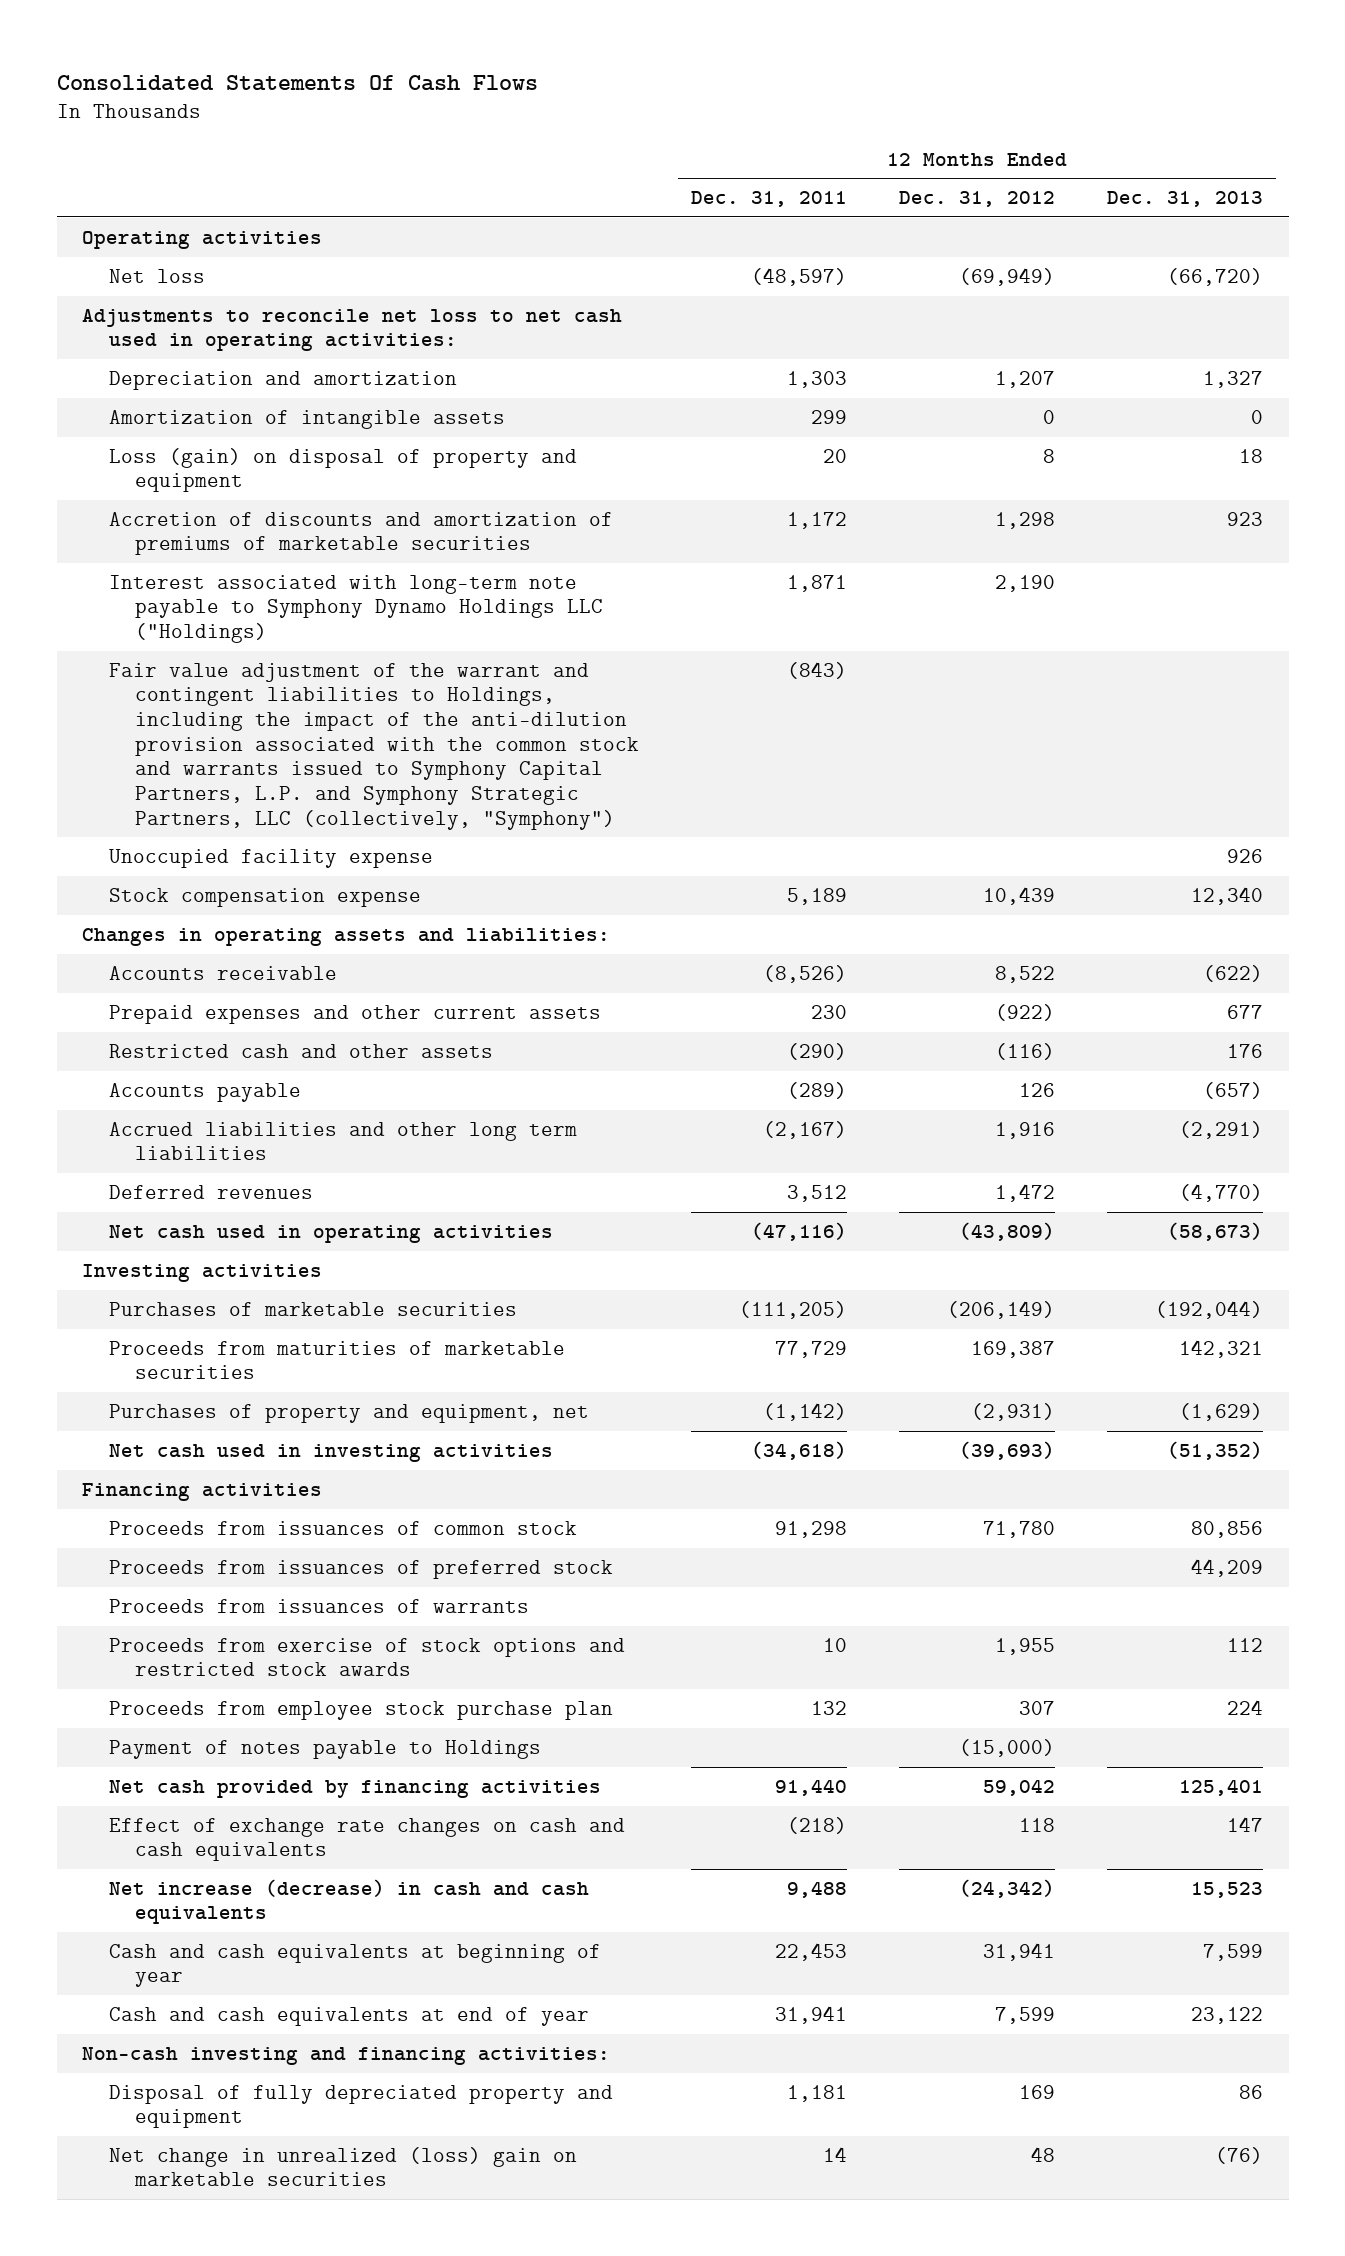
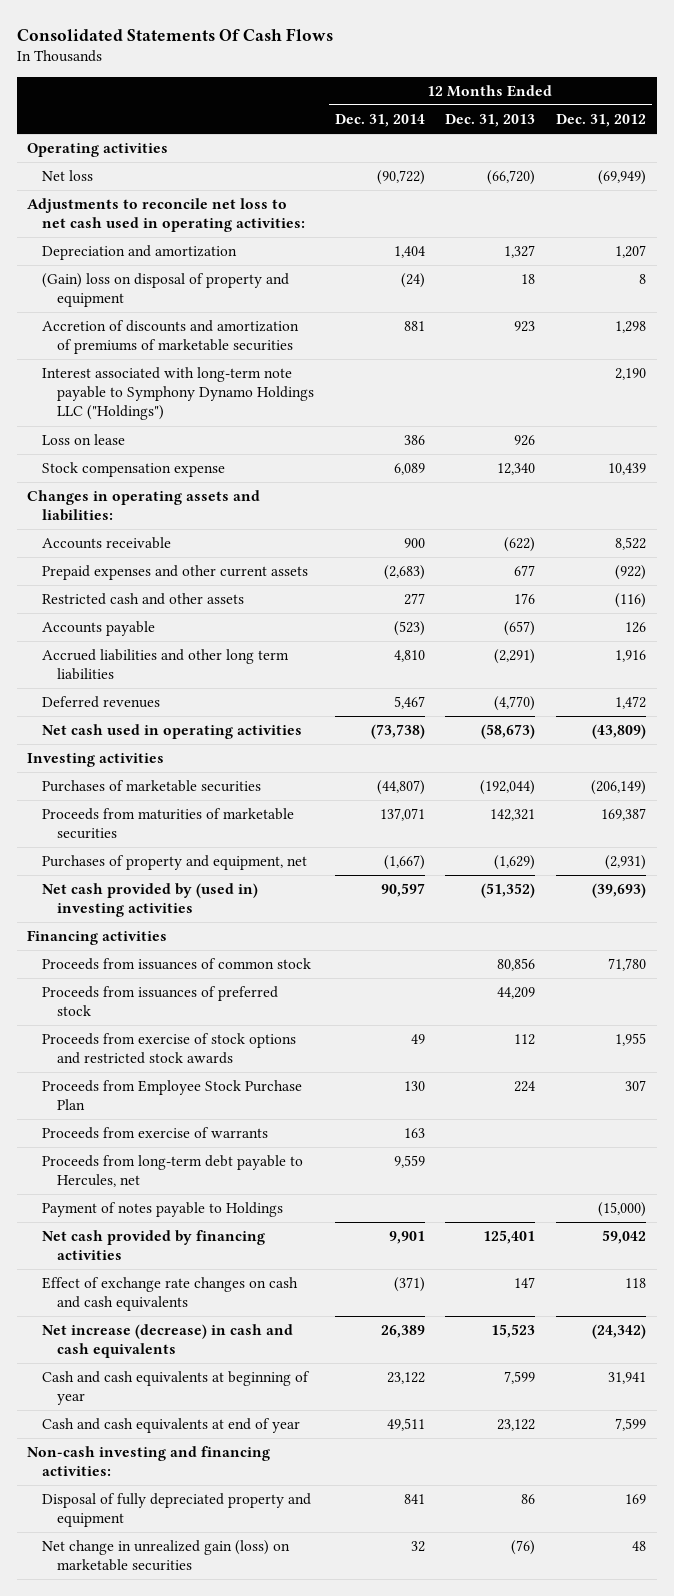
- | 12 Months Ended Dec. 31, 2011 | 12 Months Ended Dec. 31, 2012 | 12 Months Ended Dec. 31, 2013
+ | 12 Months Ended Dec. 31, 2014 | 12 Months Ended Dec. 31, 2013 | 12 Months Ended Dec. 31, 2012
- Amortization of intangible assets | 299 | 0 | 0
- Loss (gain) on disposal of property and equipment | 20 | 8 | 18
+ (Gain) loss on disposal of property and equipment | (24) | 18 | 8
- Interest associated with long-term note payable to Symphony Dynamo Holdings LLC ("Holdings) | 1,871 | 2,190 |
- Fair value adjustment of the warrant and contingent liabilities to Holdings, including the impact of the anti-dilution provision associated with the common stock and warrants issued to Symphony Capital Partners, L.P. and Symphony Strategic Partners, LLC (collectively, "Symphony") | (843) | |
- Unoccupied facility expense | | | 926
+ Interest associated with long-term note payable to Symphony Dynamo Holdings LLC ("Holdings") | | | 2,190
+ Loss on lease | 386 | 926 |
- Net cash used in investing activities | (34,618) | (39,693) | (51,352)
+ Net cash provided by (used in) investing activities | 90,597 | (51,352) | (39,693)
- Proceeds from issuances of warrants
- Proceeds from employee stock purchase plan | 132 | 307 | 224
+ Proceeds from Employee Stock Purchase Plan | 130 | 224 | 307
+ Proceeds from exercise of warrants | 163 | |
+ Proceeds from long-term debt payable to Hercules, net | 9,559 | |
- Net change in unrealized (loss) gain on marketable securities | 14 | 48 | (76)
+ Net change in unrealized gain (loss) on marketable securities | 32 | (76) | 48

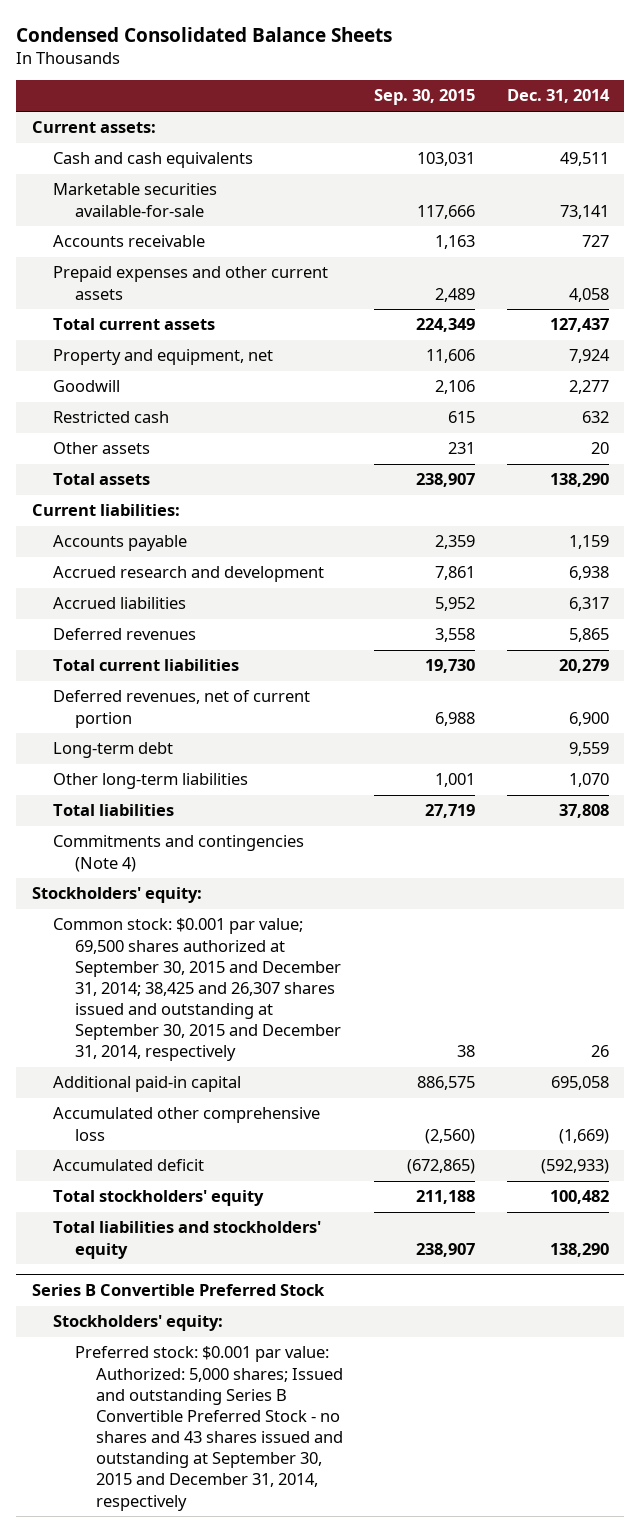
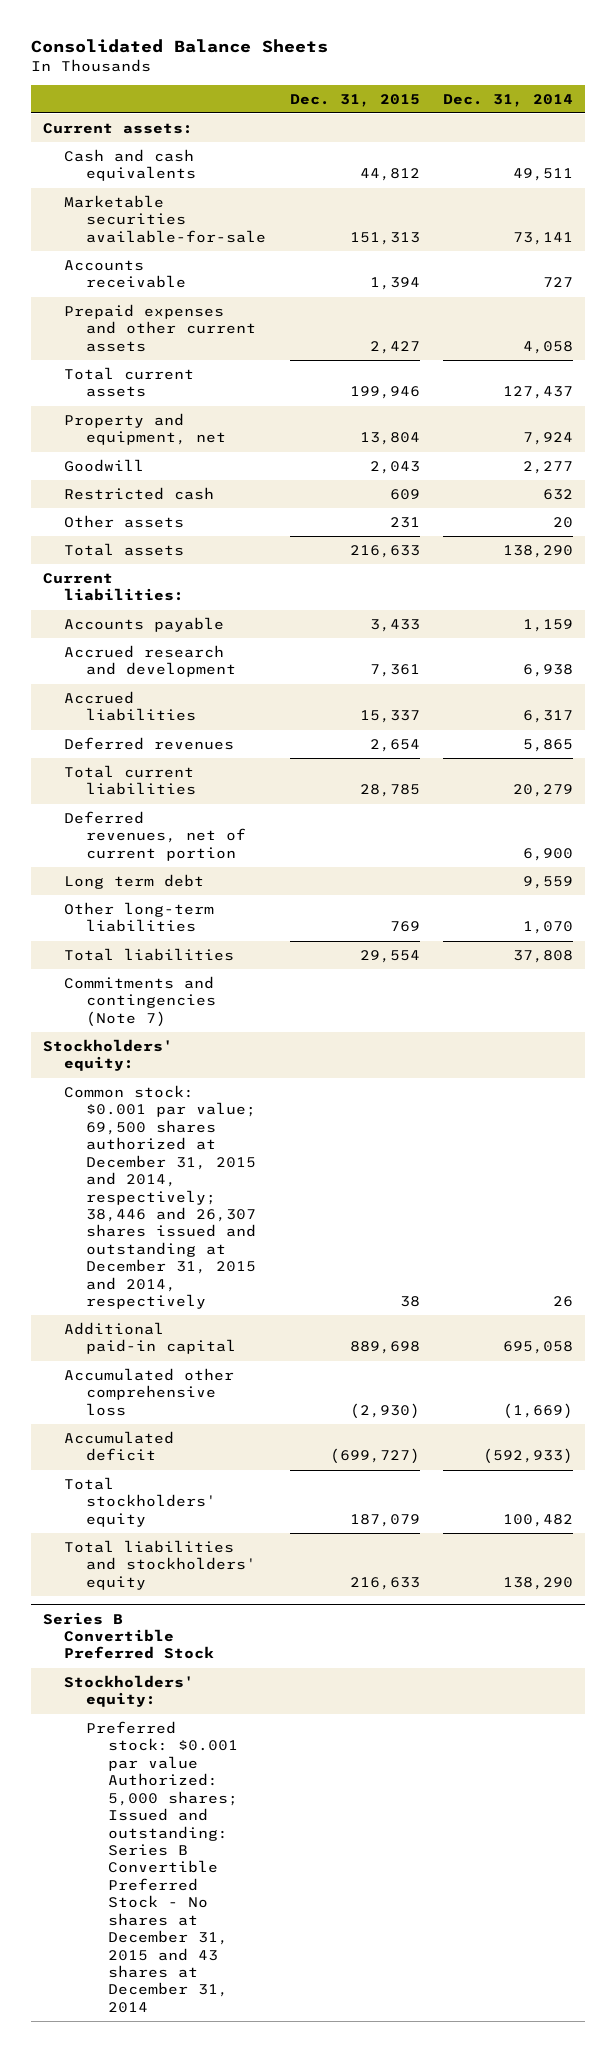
- Condensed Consolidated Balance Sheets
+ Consolidated Balance Sheets
- | Sep. 30, 2015 | Dec. 31, 2014
+ | Dec. 31, 2015 | Dec. 31, 2014
- Long-term debt | | 9,559
+ Long term debt | | 9,559
- Commitments and contingencies (Note 4)
+ Commitments and contingencies (Note 7)
- Common stock: $0.001 par value; 69,500 shares authorized at September 30, 2015 and December 31, 2014; 38,425 and 26,307 shares issued and outstanding at September 30, 2015 and December 31, 2014, respectively | 38 | 26
+ Common stock: $0.001 par value; 69,500 shares authorized at December 31, 2015 and 2014, respectively; 38,446 and 26,307 shares issued and outstanding at December 31, 2015 and 2014, respectively | 38 | 26
@ Series B Convertible Preferred Stock
- Preferred stock: $0.001 par value: Authorized: 5,000 shares; Issued and outstanding Series B Convertible Preferred Stock - no shares and 43 shares issued and outstanding at September 30, 2015 and December 31, 2014, respectively
+ Preferred stock: $0.001 par value Authorized: 5,000 shares; Issued and outstanding: Series B Convertible Preferred Stock - No shares at December 31, 2015 and 43 shares at December 31, 2014

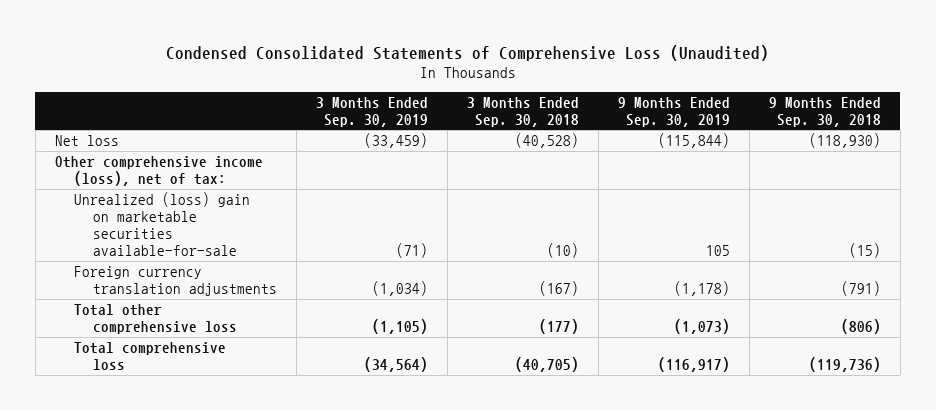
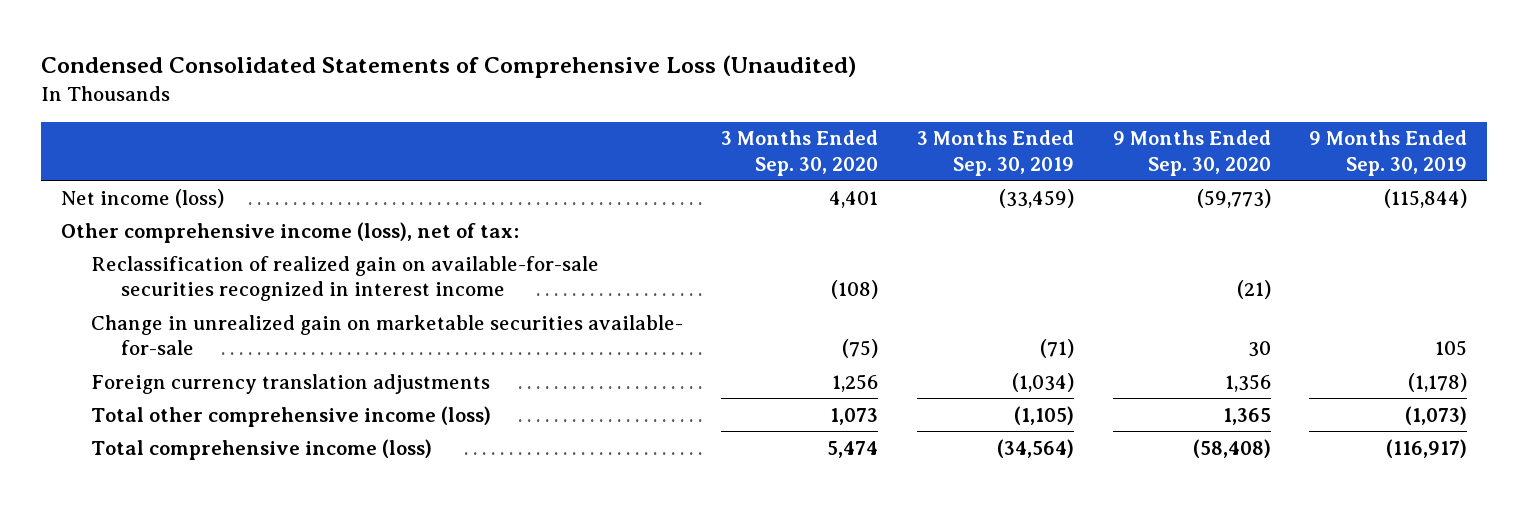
- | 3 Months Ended Sep. 30, 2019 | 3 Months Ended Sep. 30, 2018 | 9 Months Ended Sep. 30, 2019 | 9 Months Ended Sep. 30, 2018
+ | 3 Months Ended Sep. 30, 2020 | 3 Months Ended Sep. 30, 2019 | 9 Months Ended Sep. 30, 2020 | 9 Months Ended Sep. 30, 2019
- Net loss | (33,459) | (40,528) | (115,844) | (118,930)
+ Net income (loss) | 4,401 | (33,459) | (59,773) | (115,844)
- Unrealized (loss) gain on marketable securities available-for-sale | (71) | (10) | 105 | (15)
+ Reclassification of realized gain on available-for-sale securities recognized in interest income | (108) | | (21) |
+ Change in unrealized gain on marketable securities available- for-sale | (75) | (71) | 30 | 105
- Total other comprehensive loss | (1,105) | (177) | (1,073) | (806)
- Total comprehensive loss | (34,564) | (40,705) | (116,917) | (119,736)
+ Total other comprehensive income (loss) | 1,073 | (1,105) | 1,365 | (1,073)
+ Total comprehensive income (loss) | 5,474 | (34,564) | (58,408) | (116,917)

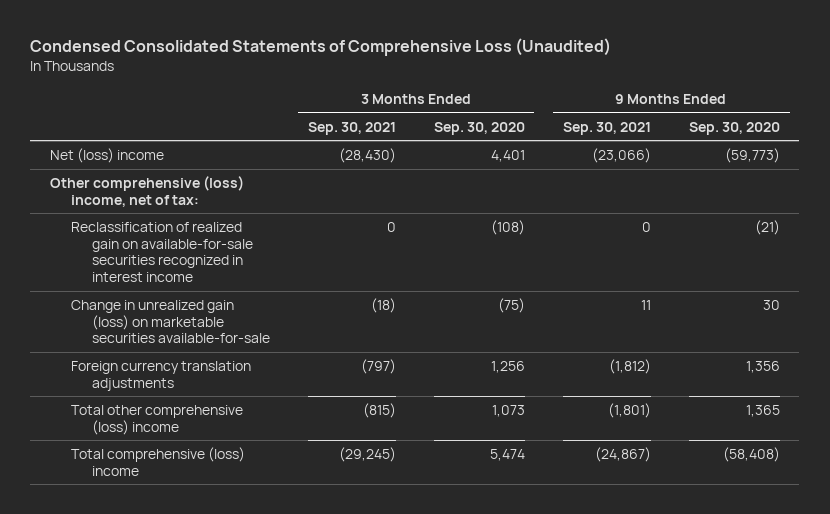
- | 3 Months Ended Sep. 30, 2020 | 3 Months Ended Sep. 30, 2019 | 9 Months Ended Sep. 30, 2020 | 9 Months Ended Sep. 30, 2019
+ | 3 Months Ended Sep. 30, 2021 | 3 Months Ended Sep. 30, 2020 | 9 Months Ended Sep. 30, 2021 | 9 Months Ended Sep. 30, 2020
- Net income (loss) | 4,401 | (33,459) | (59,773) | (115,844)
- Other comprehensive income (loss), net of tax:
+ Net (loss) income | (28,430) | 4,401 | (23,066) | (59,773)
+ Other comprehensive (loss) income, net of tax:
- Change in unrealized gain on marketable securities available- for-sale | (75) | (71) | 30 | 105
+ Change in unrealized gain (loss) on marketable securities available-for-sale | (18) | (75) | 11 | 30
- Total other comprehensive income (loss) | 1,073 | (1,105) | 1,365 | (1,073)
- Total comprehensive income (loss) | 5,474 | (34,564) | (58,408) | (116,917)
+ Total other comprehensive (loss) income | (815) | 1,073 | (1,801) | 1,365
+ Total comprehensive (loss) income | (29,245) | 5,474 | (24,867) | (58,408)

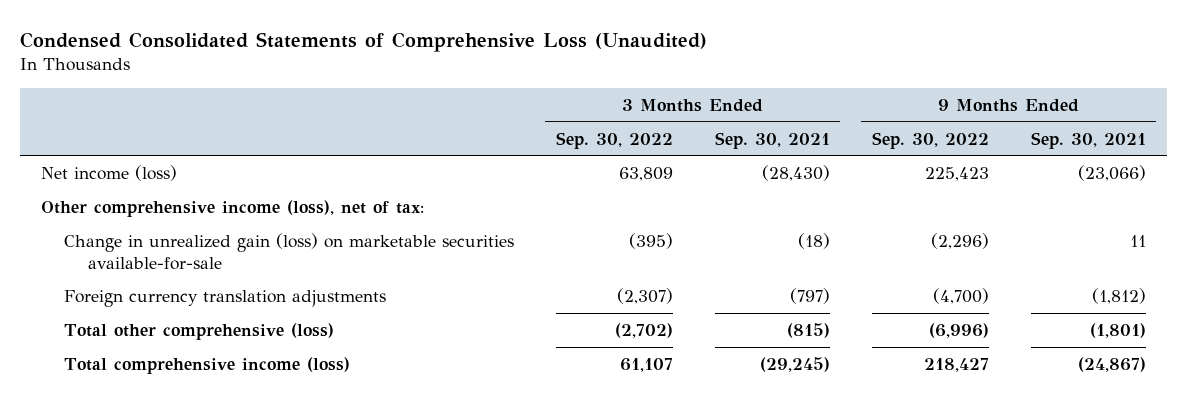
- | 3 Months Ended Sep. 30, 2021 | 3 Months Ended Sep. 30, 2020 | 9 Months Ended Sep. 30, 2021 | 9 Months Ended Sep. 30, 2020
+ | 3 Months Ended Sep. 30, 2022 | 3 Months Ended Sep. 30, 2021 | 9 Months Ended Sep. 30, 2022 | 9 Months Ended Sep. 30, 2021
- Net (loss) income | (28,430) | 4,401 | (23,066) | (59,773)
- Other comprehensive (loss) income, net of tax:
- Reclassification of realized gain on available-for-sale securities recognized in interest income | 0 | (108) | 0 | (21)
+ Net income (loss) | 63,809 | (28,430) | 225,423 | (23,066)
+ Other comprehensive income (loss), net of tax:
- Total other comprehensive (loss) income | (815) | 1,073 | (1,801) | 1,365
- Total comprehensive (loss) income | (29,245) | 5,474 | (24,867) | (58,408)
+ Total other comprehensive (loss) | (2,702) | (815) | (6,996) | (1,801)
+ Total comprehensive income (loss) | 61,107 | (29,245) | 218,427 | (24,867)

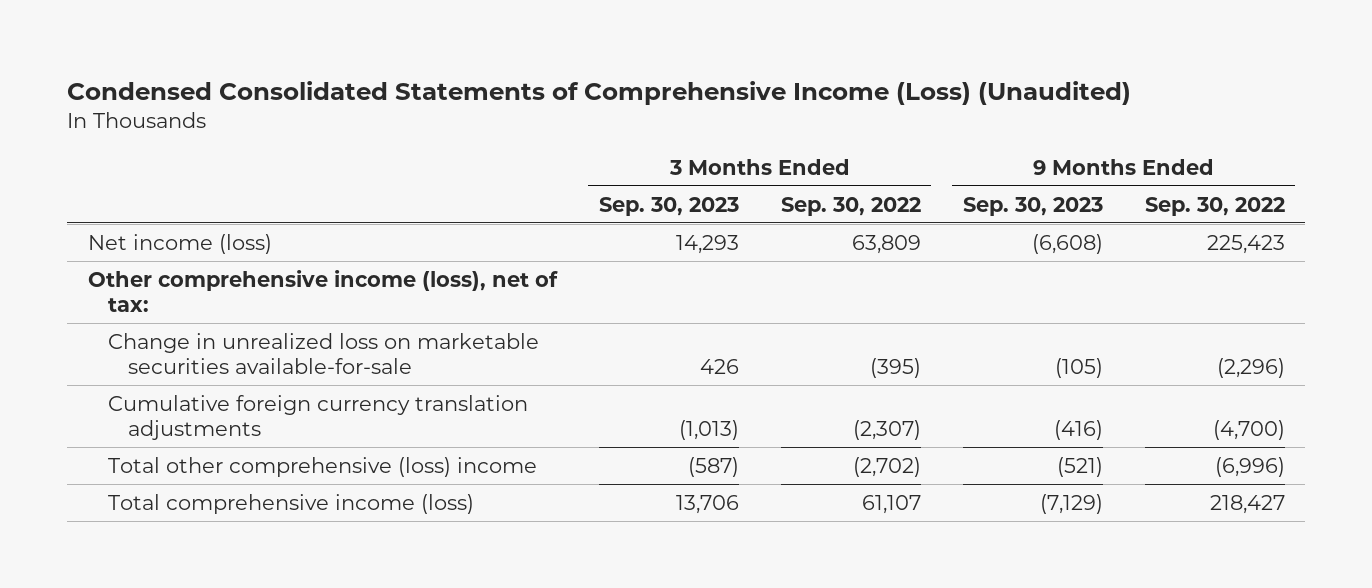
- Condensed Consolidated Statements of Comprehensive Loss (Unaudited)
+ Condensed Consolidated Statements of Comprehensive Income (Loss) (Unaudited)
- | 3 Months Ended Sep. 30, 2022 | 3 Months Ended Sep. 30, 2021 | 9 Months Ended Sep. 30, 2022 | 9 Months Ended Sep. 30, 2021
+ | 3 Months Ended Sep. 30, 2023 | 3 Months Ended Sep. 30, 2022 | 9 Months Ended Sep. 30, 2023 | 9 Months Ended Sep. 30, 2022
- Change in unrealized gain (loss) on marketable securities available-for-sale | (395) | (18) | (2,296) | 11
- Foreign currency translation adjustments | (2,307) | (797) | (4,700) | (1,812)
- Total other comprehensive (loss) | (2,702) | (815) | (6,996) | (1,801)
+ Change in unrealized loss on marketable securities available-for-sale | 426 | (395) | (105) | (2,296)
+ Cumulative foreign currency translation adjustments | (1,013) | (2,307) | (416) | (4,700)
+ Total other comprehensive (loss) income | (587) | (2,702) | (521) | (6,996)

